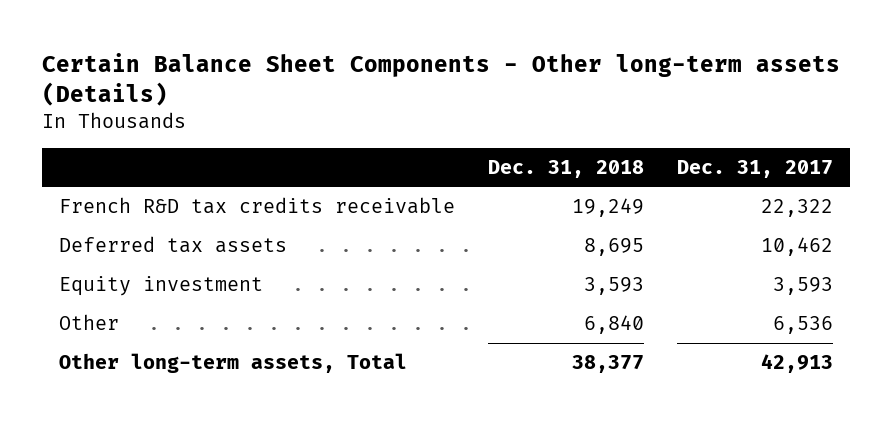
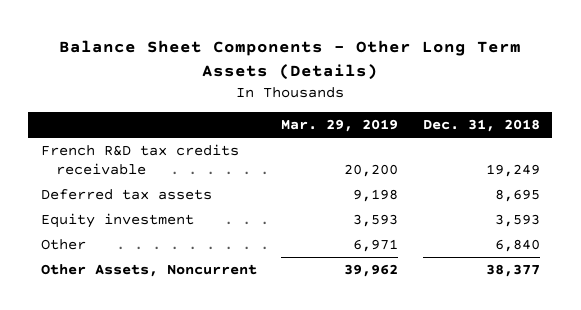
- Certain Balance Sheet Components - Other long-term assets (Details)
+ Balance Sheet Components - Other Long Term Assets (Details)
- | Dec. 31, 2018 | Dec. 31, 2017
+ | Mar. 29, 2019 | Dec. 31, 2018
- Other long-term assets, Total | 38,377 | 42,913
+ Other Assets, Noncurrent | 39,962 | 38,377

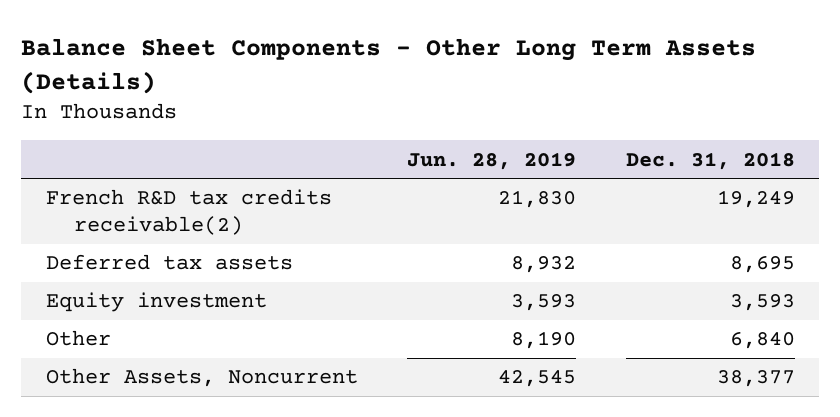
- | Mar. 29, 2019 | Dec. 31, 2018
+ | Jun. 28, 2019 | Dec. 31, 2018
- French R&D tax credits receivable | 20,200 | 19,249
+ French R&D tax credits receivable(2) | 21,830 | 19,249

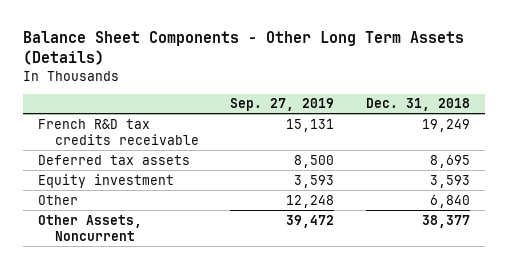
- | Jun. 28, 2019 | Dec. 31, 2018
+ | Sep. 27, 2019 | Dec. 31, 2018
- French R&D tax credits receivable(2) | 21,830 | 19,249
+ French R&D tax credits receivable | 15,131 | 19,249

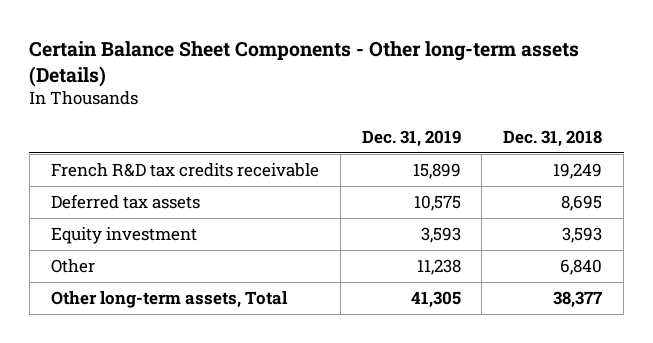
- Balance Sheet Components - Other Long Term Assets (Details)
+ Certain Balance Sheet Components - Other long-term assets (Details)
- | Sep. 27, 2019 | Dec. 31, 2018
+ | Dec. 31, 2019 | Dec. 31, 2018
- Other Assets, Noncurrent | 39,472 | 38,377
+ Other long-term assets, Total | 41,305 | 38,377

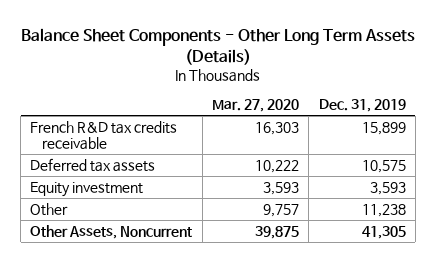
- Certain Balance Sheet Components - Other long-term assets (Details)
+ Balance Sheet Components - Other Long Term Assets (Details)
- | Dec. 31, 2019 | Dec. 31, 2018
+ | Mar. 27, 2020 | Dec. 31, 2019
- Other long-term assets, Total | 41,305 | 38,377
+ Other Assets, Noncurrent | 39,875 | 41,305

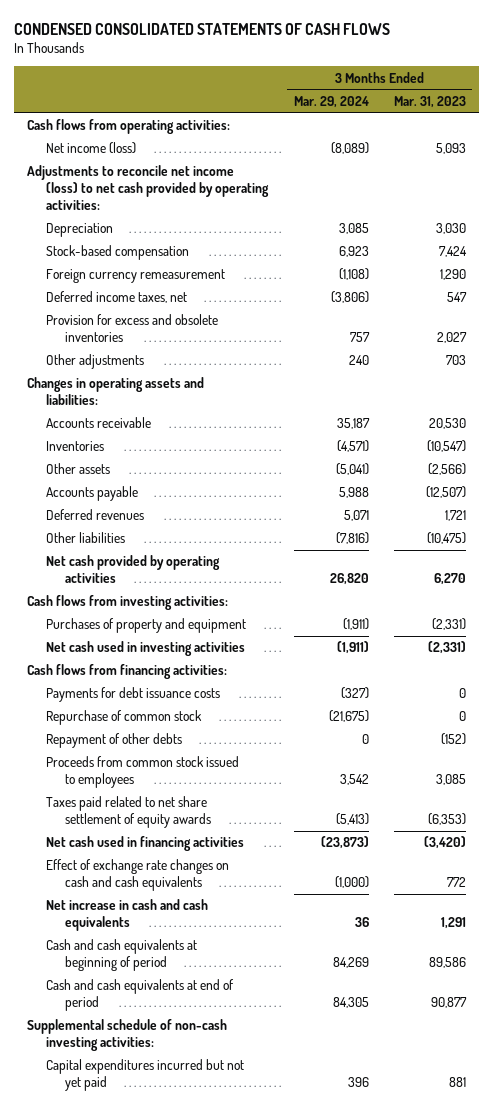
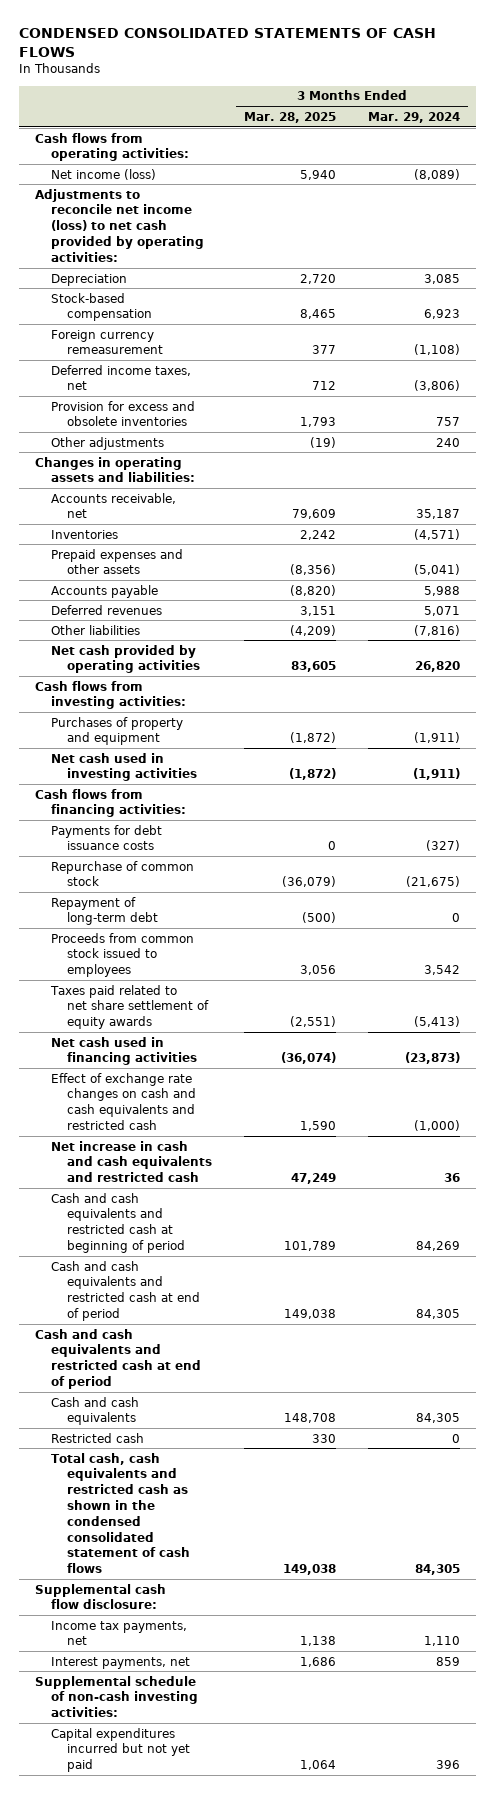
- | 3 Months Ended Mar. 29, 2024 | 3 Months Ended Mar. 31, 2023
+ | 3 Months Ended Mar. 28, 2025 | 3 Months Ended Mar. 29, 2024
- Accounts receivable | 35,187 | 20,530
+ Accounts receivable, net | 79,609 | 35,187
- Other assets | (5,041) | (2,566)
+ Prepaid expenses and other assets | (8,356) | (5,041)
- Repayment of other debts | 0 | (152)
+ Repayment of long-term debt | (500) | 0
- Effect of exchange rate changes on cash and cash equivalents | (1,000) | 772
- Net increase in cash and cash equivalents | 36 | 1,291
- Cash and cash equivalents at beginning of period | 84,269 | 89,586
- Cash and cash equivalents at end of period | 84,305 | 90,877
+ Effect of exchange rate changes on cash and cash equivalents and restricted cash | 1,590 | (1,000)
+ Net increase in cash and cash equivalents and restricted cash | 47,249 | 36
+ Cash and cash equivalents and restricted cash at beginning of period | 101,789 | 84,269
+ Cash and cash equivalents and restricted cash at end of period | 149,038 | 84,305
+ Cash and cash equivalents and restricted cash at end of period
+ Cash and cash equivalents | 148,708 | 84,305
+ Restricted cash | 330 | 0
+ Total cash, cash equivalents and restricted cash as shown in the condensed consolidated statement of cash flows | 149,038 | 84,305
+ Supplemental cash flow disclosure:
+ Income tax payments, net | 1,138 | 1,110
+ Interest payments, net | 1,686 | 859

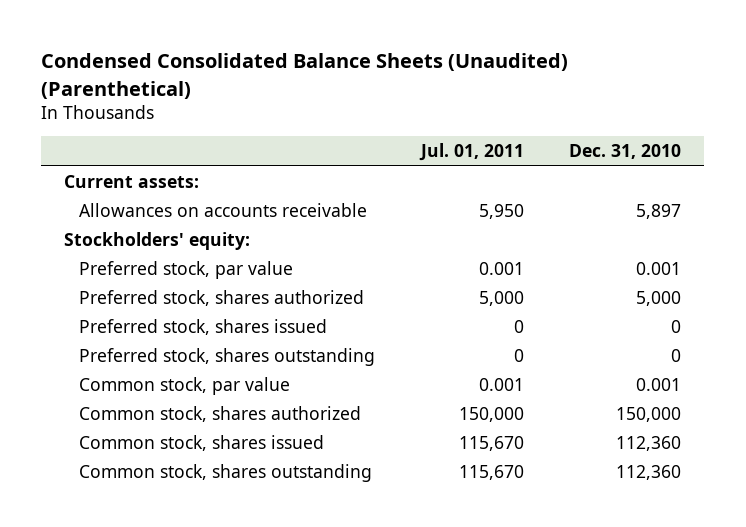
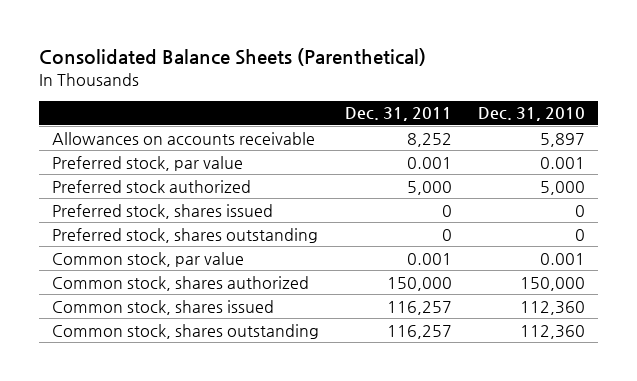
- Condensed Consolidated Balance Sheets (Unaudited) (Parenthetical)
+ Consolidated Balance Sheets (Parenthetical)
- | Jul. 01, 2011 | Dec. 31, 2010
+ | Dec. 31, 2011 | Dec. 31, 2010
- Current assets:
- Stockholders' equity:
- Preferred stock, shares authorized | 5,000 | 5,000
+ Preferred stock authorized | 5,000 | 5,000

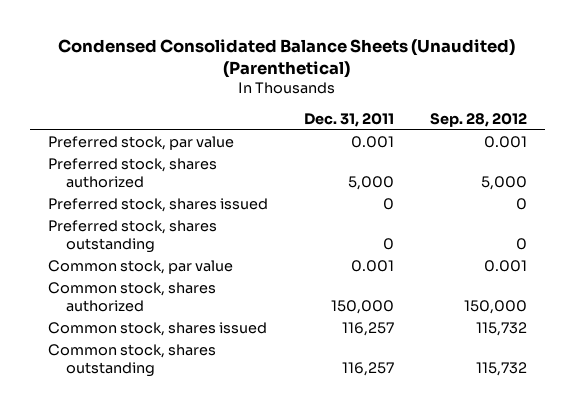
- Consolidated Balance Sheets (Parenthetical)
+ Condensed Consolidated Balance Sheets (Unaudited) (Parenthetical)
- | Dec. 31, 2011 | Dec. 31, 2010
+ | Dec. 31, 2011 | Sep. 28, 2012
- Allowances on accounts receivable | 8,252 | 5,897
- Preferred stock authorized | 5,000 | 5,000
+ Preferred stock, shares authorized | 5,000 | 5,000

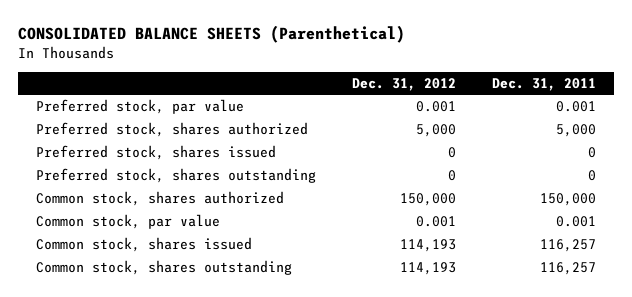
- Condensed Consolidated Balance Sheets (Unaudited) (Parenthetical)
+ CONSOLIDATED BALANCE SHEETS (Parenthetical)
- | Dec. 31, 2011 | Sep. 28, 2012
+ | Dec. 31, 2012 | Dec. 31, 2011
moved down: Common stock, par value | 0.001 | 0.001

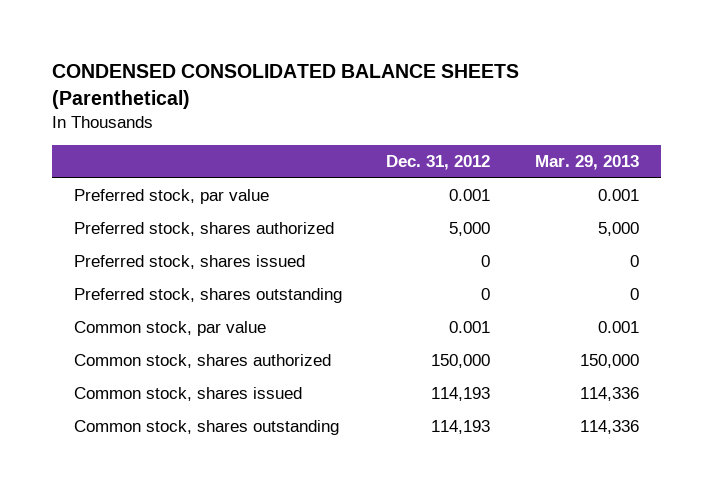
- CONSOLIDATED BALANCE SHEETS (Parenthetical)
+ CONDENSED CONSOLIDATED BALANCE SHEETS (Parenthetical)
- | Dec. 31, 2012 | Dec. 31, 2011
+ | Dec. 31, 2012 | Mar. 29, 2013
moved down: Common stock, shares authorized | 150,000 | 150,000

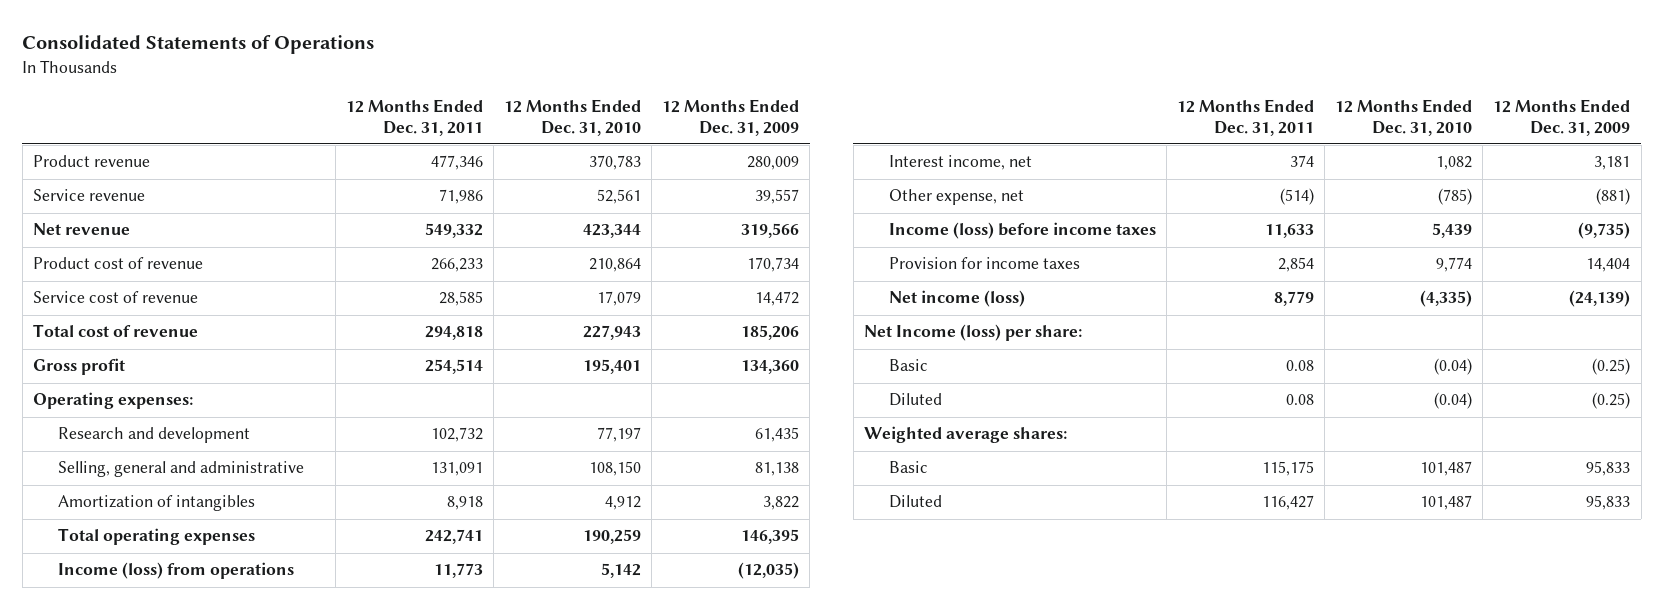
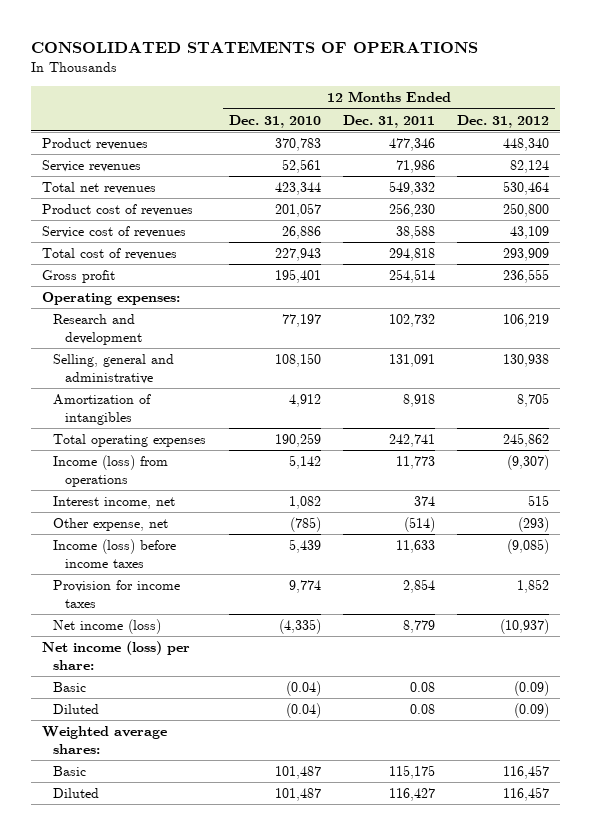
- Consolidated Statements of Operations
+ CONSOLIDATED STATEMENTS OF OPERATIONS
- | 12 Months Ended Dec. 31, 2011 | 12 Months Ended Dec. 31, 2010 | 12 Months Ended Dec. 31, 2009
+ | 12 Months Ended Dec. 31, 2010 | 12 Months Ended Dec. 31, 2011 | 12 Months Ended Dec. 31, 2012
- Product revenue | 477,346 | 370,783 | 280,009
- Service revenue | 71,986 | 52,561 | 39,557
- Net revenue | 549,332 | 423,344 | 319,566
- Product cost of revenue | 266,233 | 210,864 | 170,734
- Service cost of revenue | 28,585 | 17,079 | 14,472
- Total cost of revenue | 294,818 | 227,943 | 185,206
+ Product revenues | 370,783 | 477,346 | 448,340
+ Service revenues | 52,561 | 71,986 | 82,124
+ Total net revenues | 423,344 | 549,332 | 530,464
+ Product cost of revenues | 201,057 | 256,230 | 250,800
+ Service cost of revenues | 26,886 | 38,588 | 43,109
+ Total cost of revenues | 227,943 | 294,818 | 293,909
- Net Income (loss) per share:
+ Net income (loss) per share:

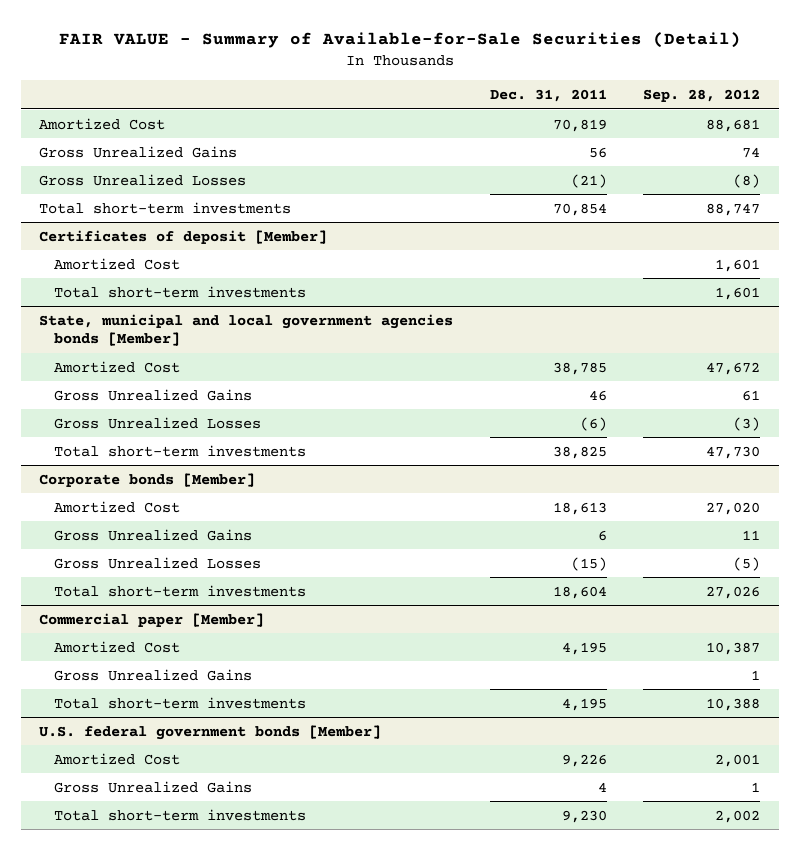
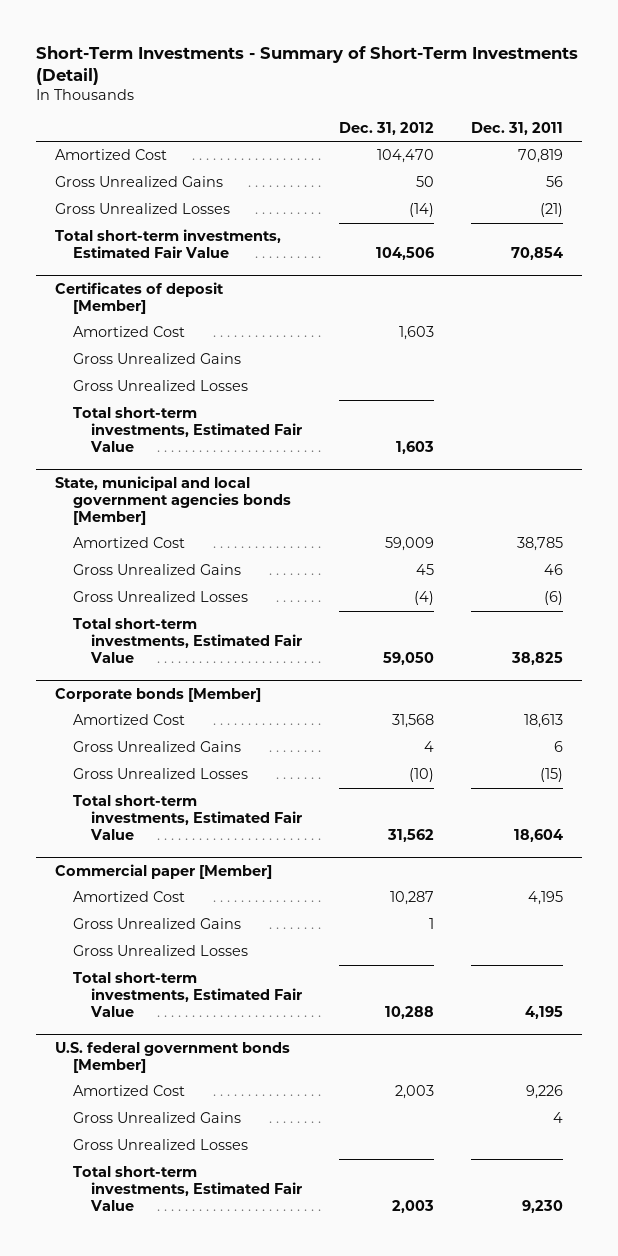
- FAIR VALUE - Summary of Available-for-Sale Securities (Detail)
+ Short-Term Investments - Summary of Short-Term Investments (Detail)
- | Dec. 31, 2011 | Sep. 28, 2012
+ | Dec. 31, 2012 | Dec. 31, 2011
- Total short-term investments | 70,854 | 88,747
+ Total short-term investments, Estimated Fair Value | 104,506 | 70,854
@ Certificates of deposit [Member]
- Total short-term investments | | 1,601
+ Gross Unrealized Gains
+ Gross Unrealized Losses
+ Total short-term investments, Estimated Fair Value | 1,603 |
@ State, municipal and local government agencies bonds [Member]
- Total short-term investments | 38,825 | 47,730
+ Total short-term investments, Estimated Fair Value | 59,050 | 38,825
@ Corporate bonds [Member]
- Total short-term investments | 18,604 | 27,026
+ Total short-term investments, Estimated Fair Value | 31,562 | 18,604
@ Commercial paper [Member]
- Total short-term investments | 4,195 | 10,388
+ Gross Unrealized Losses
+ Total short-term investments, Estimated Fair Value | 10,288 | 4,195
@ U.S. federal government bonds [Member]
- Total short-term investments | 9,230 | 2,002
+ Gross Unrealized Losses
+ Total short-term investments, Estimated Fair Value | 2,003 | 9,230

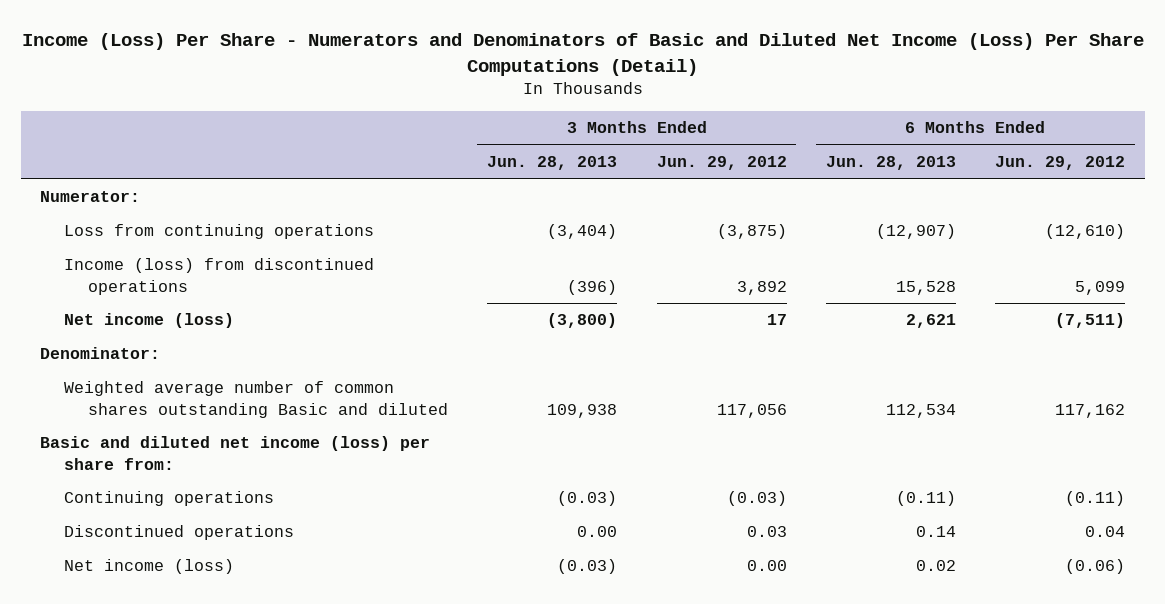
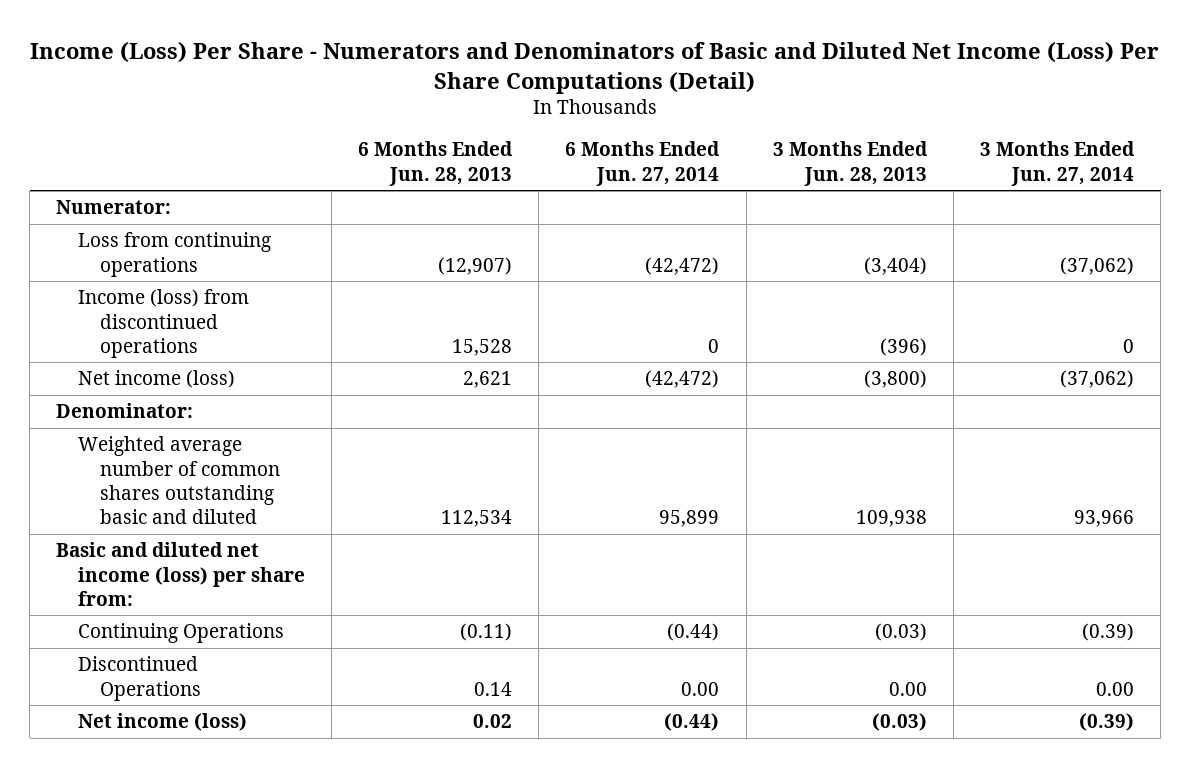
- | 3 Months Ended Jun. 28, 2013 | 3 Months Ended Jun. 29, 2012 | 6 Months Ended Jun. 28, 2013 | 6 Months Ended Jun. 29, 2012
+ | 6 Months Ended Jun. 28, 2013 | 6 Months Ended Jun. 27, 2014 | 3 Months Ended Jun. 28, 2013 | 3 Months Ended Jun. 27, 2014
- Weighted average number of common shares outstanding Basic and diluted | 109,938 | 117,056 | 112,534 | 117,162
+ Weighted average number of common shares outstanding basic and diluted | 112,534 | 95,899 | 109,938 | 93,966
- Continuing operations | (0.03) | (0.03) | (0.11) | (0.11)
- Discontinued operations | 0.00 | 0.03 | 0.14 | 0.04
+ Continuing Operations | (0.11) | (0.44) | (0.03) | (0.39)
+ Discontinued Operations | 0.14 | 0.00 | 0.00 | 0.00

